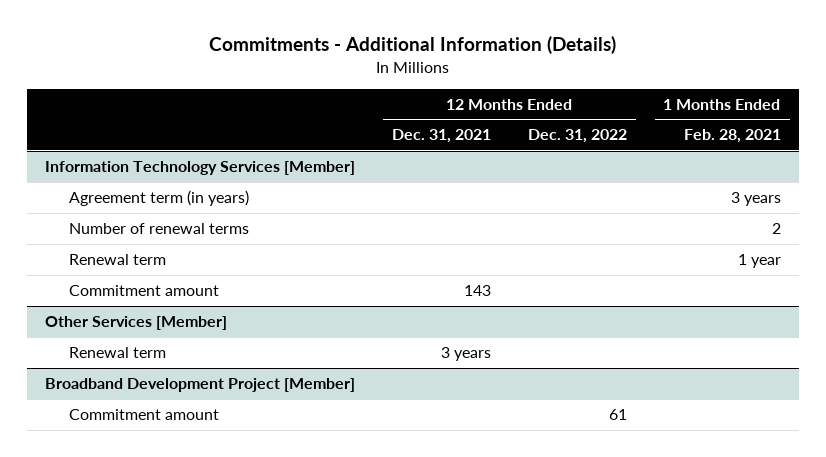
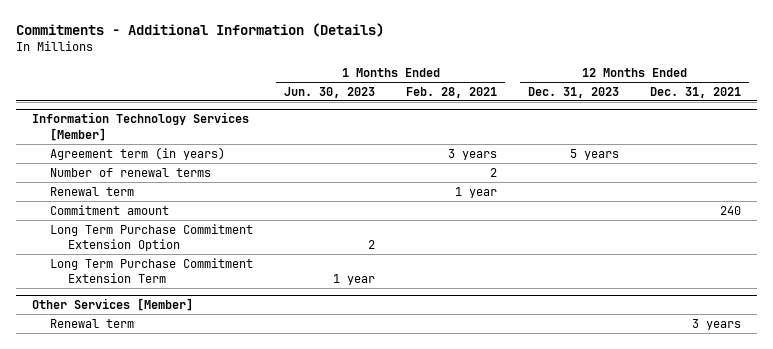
- | 12 Months Ended Dec. 31, 2021 | 12 Months Ended Dec. 31, 2022 | 1 Months Ended Feb. 28, 2021
+ | 1 Months Ended Jun. 30, 2023 | 1 Months Ended Feb. 28, 2021 | 12 Months Ended Dec. 31, 2023 | 12 Months Ended Dec. 31, 2021
@ Information Technology Services [Member]
- Commitment amount | 143 | |
+ Commitment amount | | | | 240
+ Long Term Purchase Commitment Extension Option | 2 | | |
+ Long Term Purchase Commitment Extension Term | 1 year | | |
- Broadband Development Project [Member]
- Commitment amount | | 61 |

